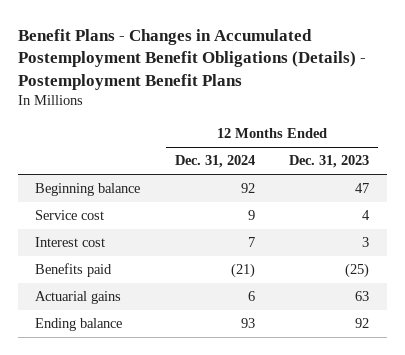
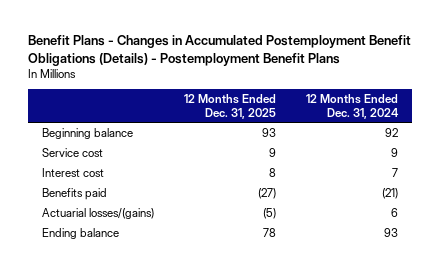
- | 12 Months Ended Dec. 31, 2024 | 12 Months Ended Dec. 31, 2023
+ | 12 Months Ended Dec. 31, 2025 | 12 Months Ended Dec. 31, 2024
- Actuarial gains | 6 | 63
+ Actuarial losses/(gains) | (5) | 6

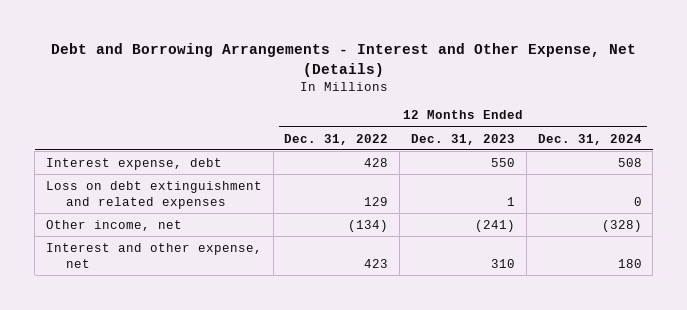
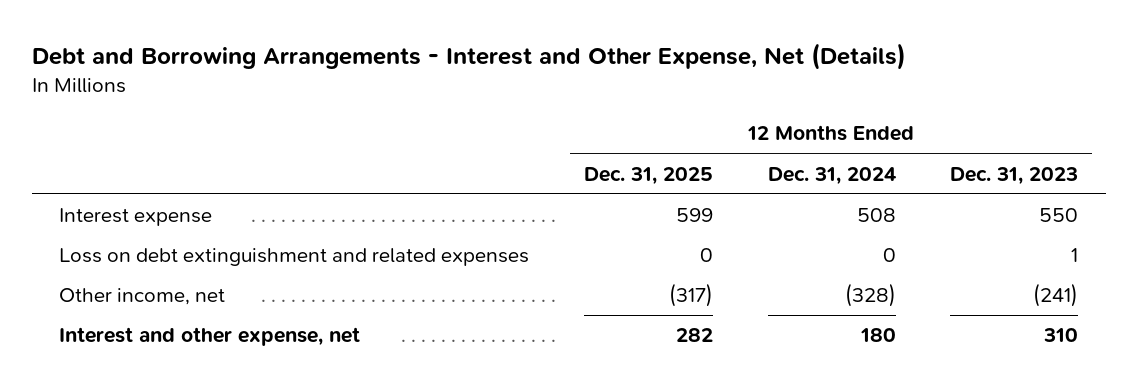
- | 12 Months Ended Dec. 31, 2022 | 12 Months Ended Dec. 31, 2023 | 12 Months Ended Dec. 31, 2024
+ | 12 Months Ended Dec. 31, 2025 | 12 Months Ended Dec. 31, 2024 | 12 Months Ended Dec. 31, 2023
- Interest expense, debt | 428 | 550 | 508
+ Interest expense | 599 | 508 | 550

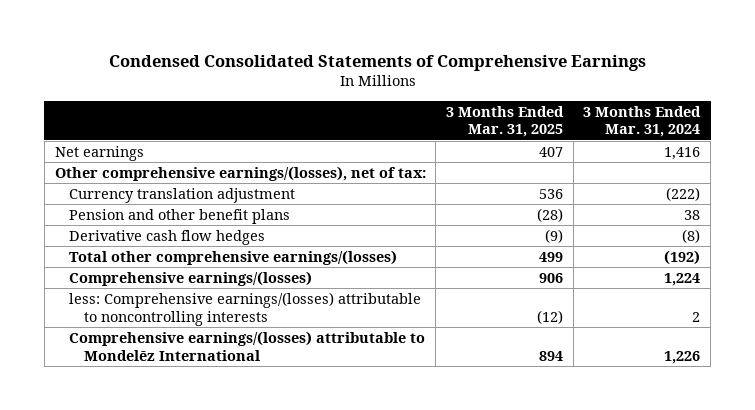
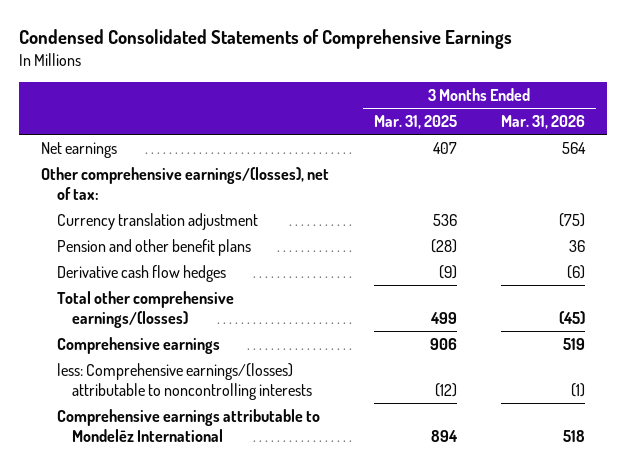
- | 3 Months Ended Mar. 31, 2025 | 3 Months Ended Mar. 31, 2024
+ | 3 Months Ended Mar. 31, 2025 | 3 Months Ended Mar. 31, 2026
- Comprehensive earnings/(losses) | 906 | 1,224
+ Comprehensive earnings | 906 | 519
- Comprehensive earnings/(losses) attributable to Mondelēz International | 894 | 1,226
+ Comprehensive earnings attributable to Mondelēz International | 894 | 518

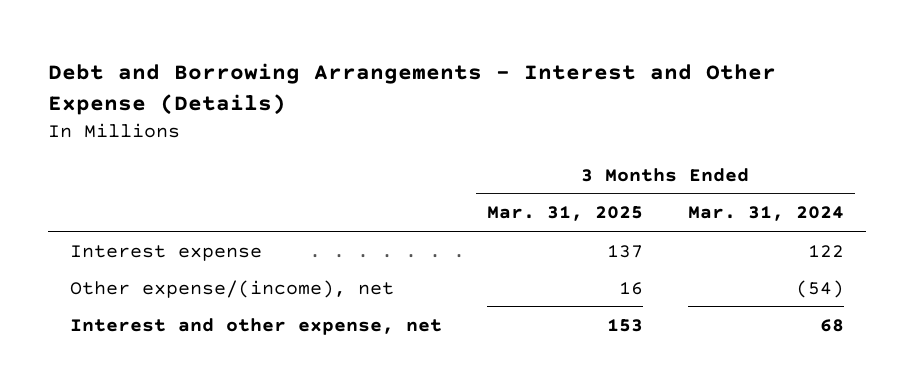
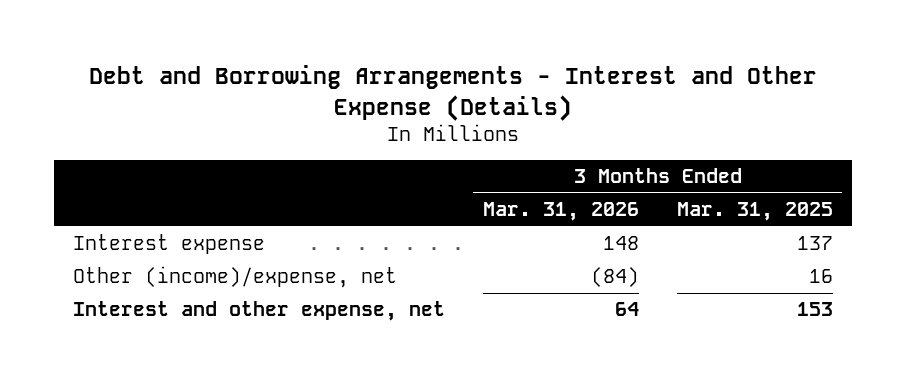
- | 3 Months Ended Mar. 31, 2025 | 3 Months Ended Mar. 31, 2024
+ | 3 Months Ended Mar. 31, 2026 | 3 Months Ended Mar. 31, 2025
- Other expense/(income), net | 16 | (54)
+ Other (income)/expense, net | (84) | 16

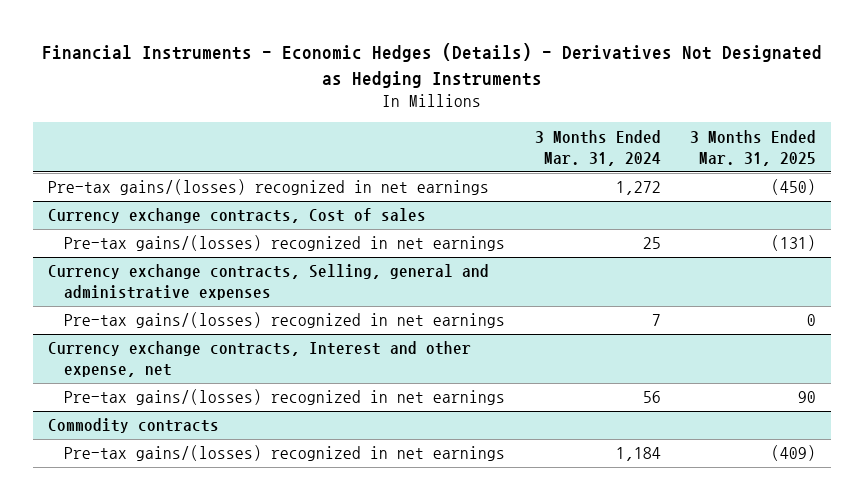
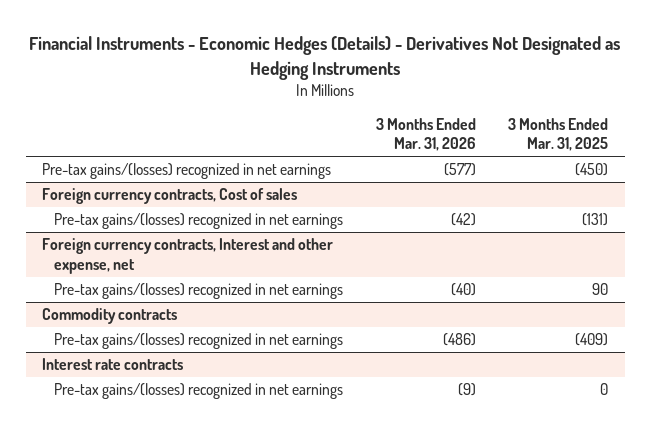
- | 3 Months Ended Mar. 31, 2024 | 3 Months Ended Mar. 31, 2025
+ | 3 Months Ended Mar. 31, 2026 | 3 Months Ended Mar. 31, 2025
- Currency exchange contracts, Cost of sales
+ Foreign currency contracts, Cost of sales
- Currency exchange contracts, Selling, general and administrative expenses
- Pre-tax gains/(losses) recognized in net earnings | 7 | 0
- Currency exchange contracts, Interest and other expense, net
+ Foreign currency contracts, Interest and other expense, net
+ Interest rate contracts
+ Pre-tax gains/(losses) recognized in net earnings | (9) | 0

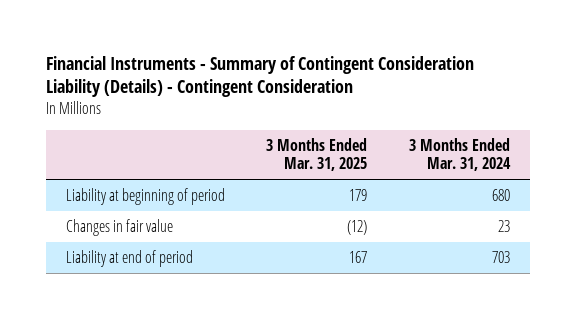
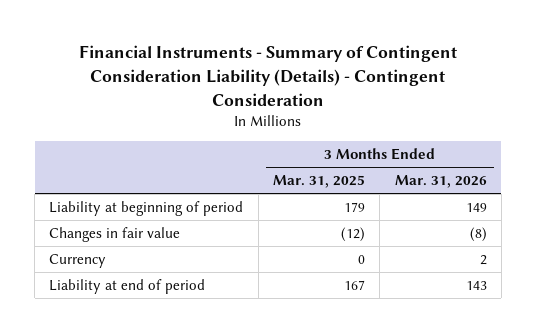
- | 3 Months Ended Mar. 31, 2025 | 3 Months Ended Mar. 31, 2024
+ | 3 Months Ended Mar. 31, 2025 | 3 Months Ended Mar. 31, 2026
+ Currency | 0 | 2

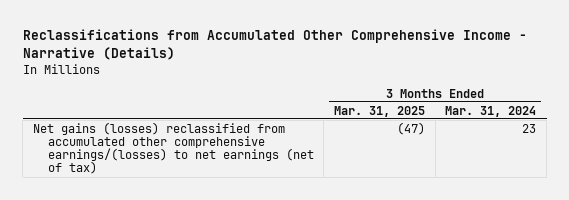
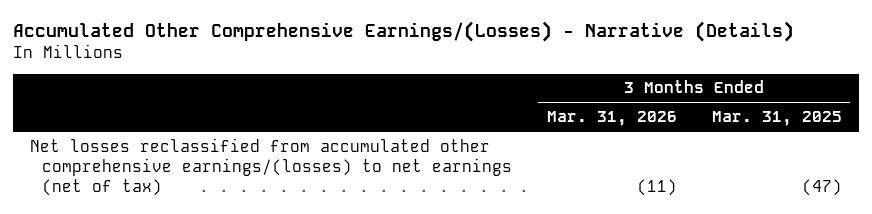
- Reclassifications from Accumulated Other Comprehensive Income - Narrative (Details)
+ Accumulated Other Comprehensive Earnings/(Losses) - Narrative (Details)
- | 3 Months Ended Mar. 31, 2025 | 3 Months Ended Mar. 31, 2024
+ | 3 Months Ended Mar. 31, 2026 | 3 Months Ended Mar. 31, 2025
- Net gains (losses) reclassified from accumulated other comprehensive earnings/(losses) to net earnings (net of tax) | (47) | 23
+ Net losses reclassified from accumulated other comprehensive earnings/(losses) to net earnings (net of tax) | (11) | (47)

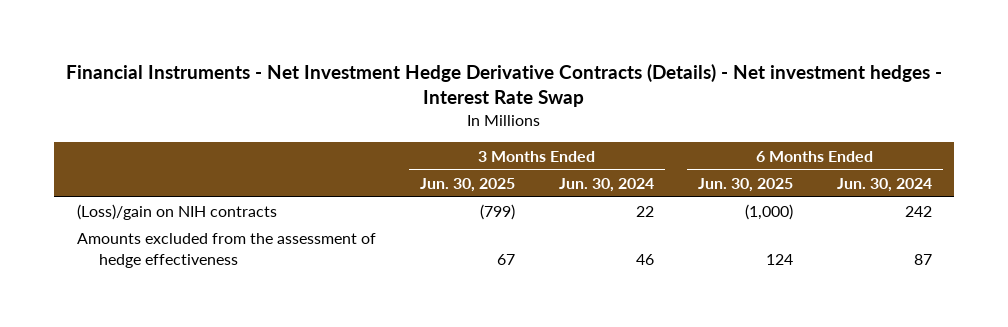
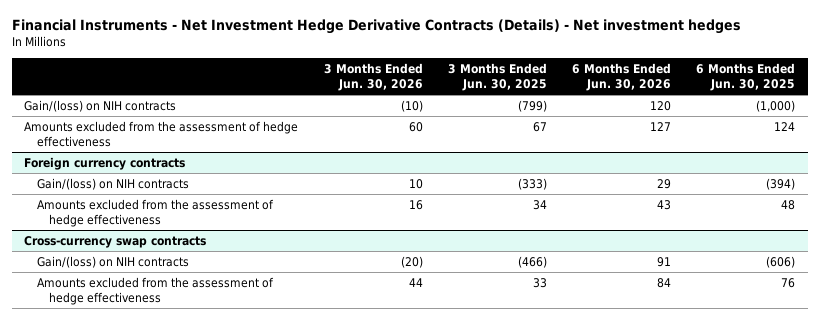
- Financial Instruments - Net Investment Hedge Derivative Contracts (Details) - Net investment hedges - Interest Rate Swap
+ Financial Instruments - Net Investment Hedge Derivative Contracts (Details) - Net investment hedges
- | 3 Months Ended Jun. 30, 2025 | 3 Months Ended Jun. 30, 2024 | 6 Months Ended Jun. 30, 2025 | 6 Months Ended Jun. 30, 2024
+ | 3 Months Ended Jun. 30, 2026 | 3 Months Ended Jun. 30, 2025 | 6 Months Ended Jun. 30, 2026 | 6 Months Ended Jun. 30, 2025
- (Loss)/gain on NIH contracts | (799) | 22 | (1,000) | 242
+ Gain/(loss) on NIH contracts | (10) | (799) | 120 | (1,000)
+ Foreign currency contracts
+ Gain/(loss) on NIH contracts | 10 | (333) | 29 | (394)
+ Amounts excluded from the assessment of hedge effectiveness | 16 | 34 | 43 | 48
+ Cross-currency swap contracts
+ Gain/(loss) on NIH contracts | (20) | (466) | 91 | (606)
+ Amounts excluded from the assessment of hedge effectiveness | 44 | 33 | 84 | 76

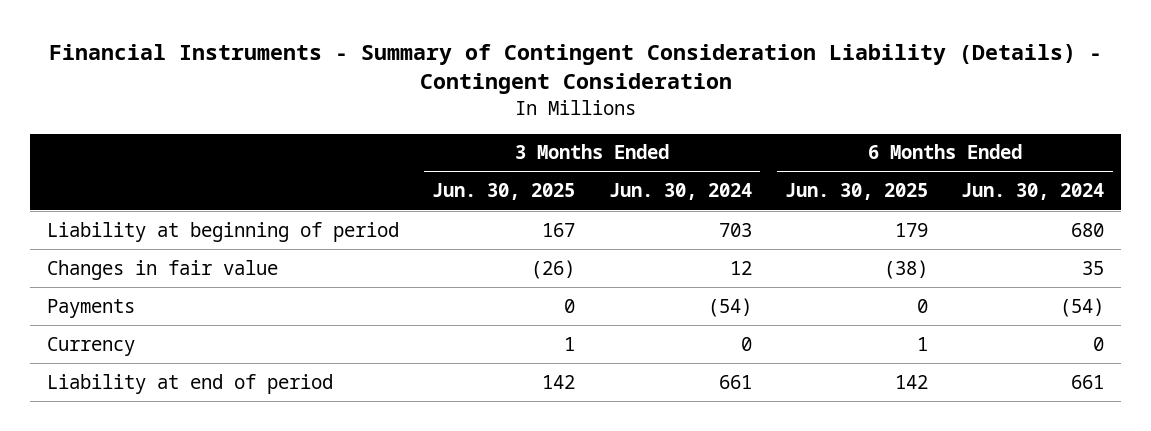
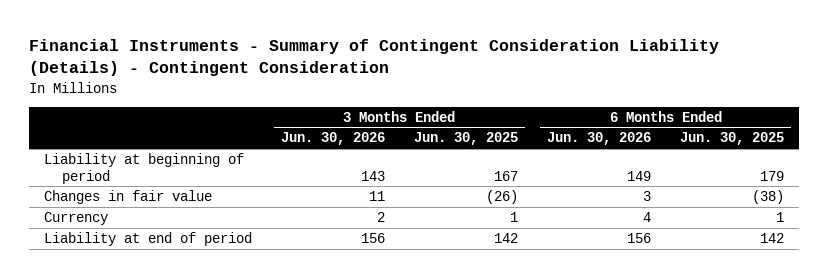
- | 3 Months Ended Jun. 30, 2025 | 3 Months Ended Jun. 30, 2024 | 6 Months Ended Jun. 30, 2025 | 6 Months Ended Jun. 30, 2024
+ | 3 Months Ended Jun. 30, 2026 | 3 Months Ended Jun. 30, 2025 | 6 Months Ended Jun. 30, 2026 | 6 Months Ended Jun. 30, 2025
- Payments | 0 | (54) | 0 | (54)

